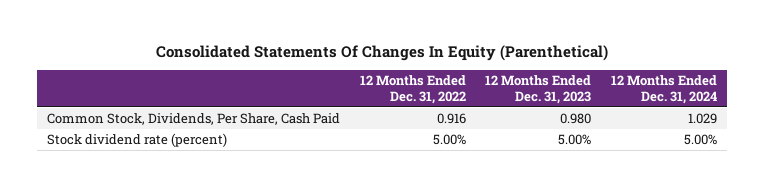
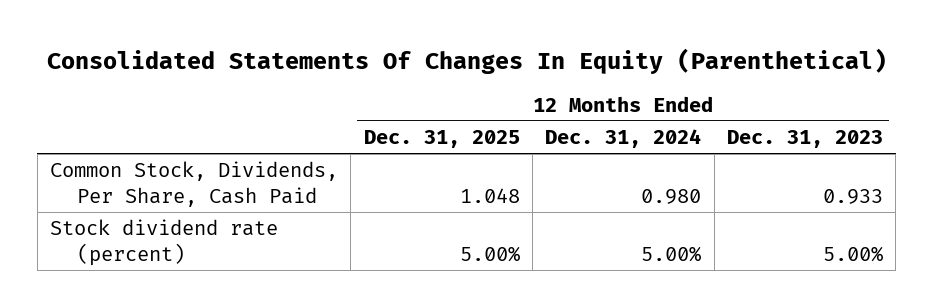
- | 12 Months Ended Dec. 31, 2022 | 12 Months Ended Dec. 31, 2023 | 12 Months Ended Dec. 31, 2024
+ | 12 Months Ended Dec. 31, 2025 | 12 Months Ended Dec. 31, 2024 | 12 Months Ended Dec. 31, 2023
- Common Stock, Dividends, Per Share, Cash Paid | 0.916 | 0.980 | 1.029
+ Common Stock, Dividends, Per Share, Cash Paid | 1.048 | 0.980 | 0.933

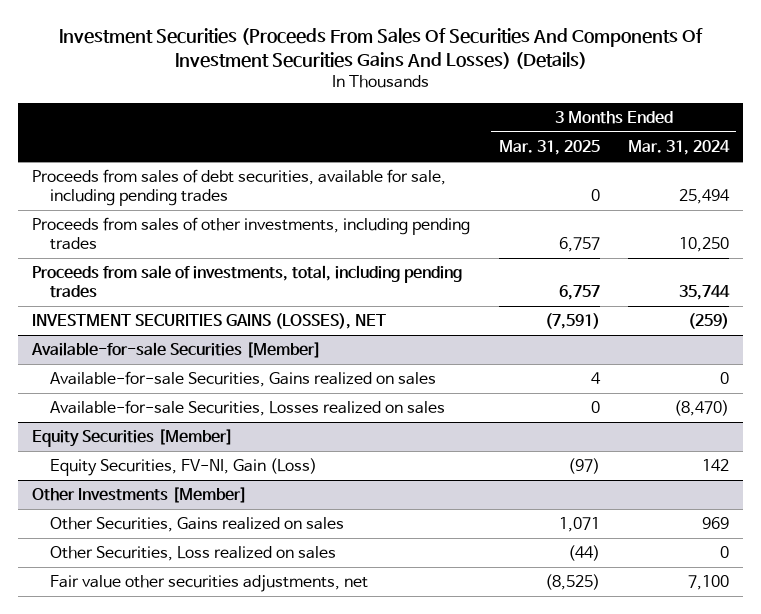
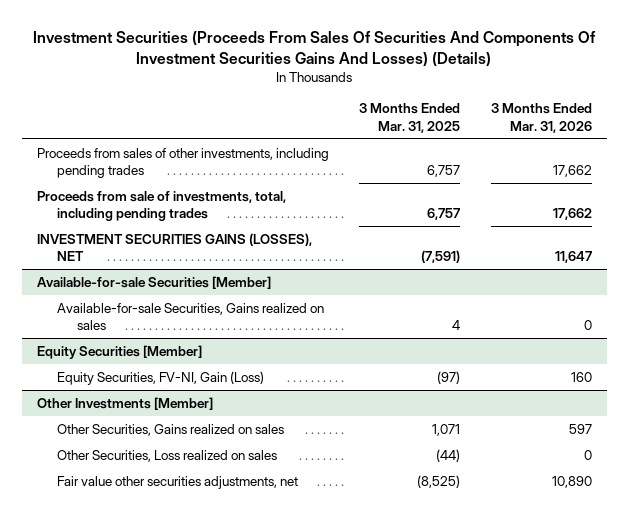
- | 3 Months Ended Mar. 31, 2025 | 3 Months Ended Mar. 31, 2024
+ | 3 Months Ended Mar. 31, 2025 | 3 Months Ended Mar. 31, 2026
- Proceeds from sales of debt securities, available for sale, including pending trades | 0 | 25,494
@ Available-for-sale Securities [Member]
- Available-for-sale Securities, Losses realized on sales | 0 | (8,470)

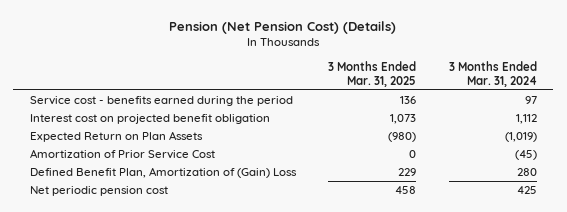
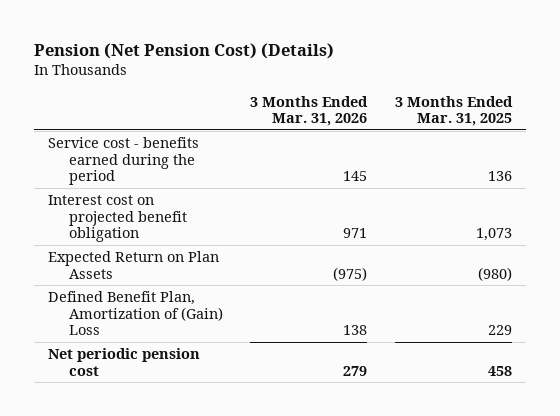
- | 3 Months Ended Mar. 31, 2025 | 3 Months Ended Mar. 31, 2024
+ | 3 Months Ended Mar. 31, 2026 | 3 Months Ended Mar. 31, 2025
- Amortization of Prior Service Cost | 0 | (45)

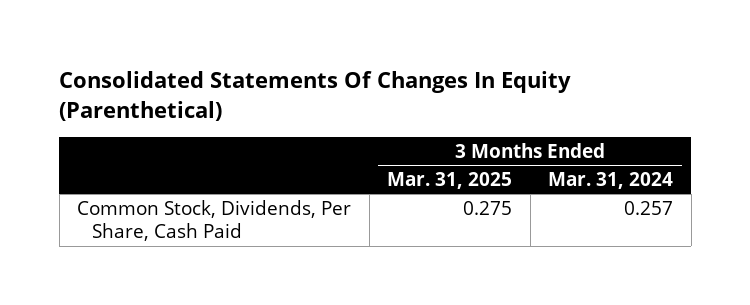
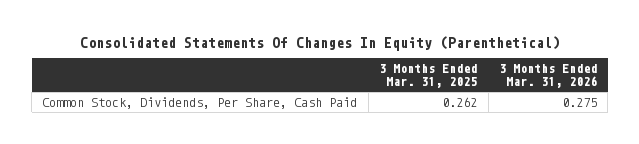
- | 3 Months Ended Mar. 31, 2025 | 3 Months Ended Mar. 31, 2024
+ | 3 Months Ended Mar. 31, 2025 | 3 Months Ended Mar. 31, 2026
- Common Stock, Dividends, Per Share, Cash Paid | 0.275 | 0.257
+ Common Stock, Dividends, Per Share, Cash Paid | 0.262 | 0.275

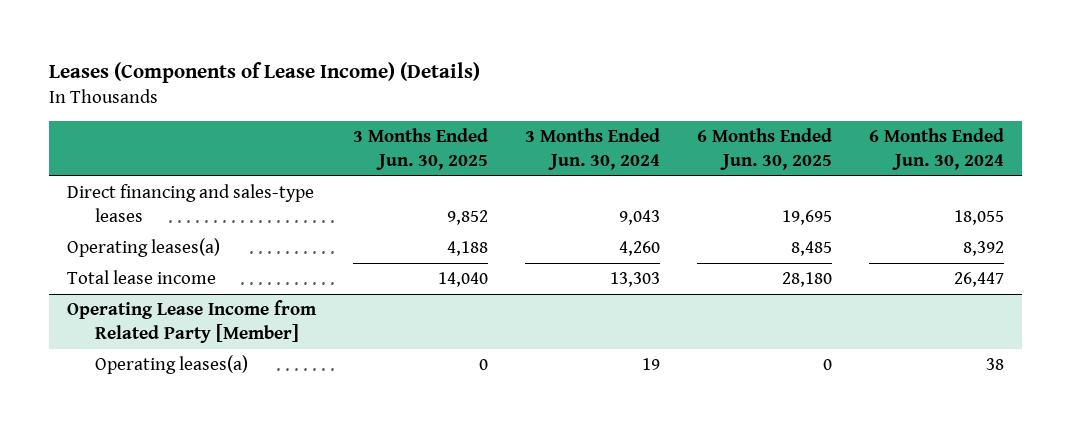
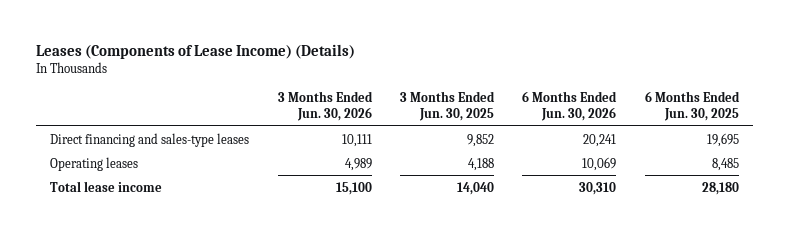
- | 3 Months Ended Jun. 30, 2025 | 3 Months Ended Jun. 30, 2024 | 6 Months Ended Jun. 30, 2025 | 6 Months Ended Jun. 30, 2024
+ | 3 Months Ended Jun. 30, 2026 | 3 Months Ended Jun. 30, 2025 | 6 Months Ended Jun. 30, 2026 | 6 Months Ended Jun. 30, 2025
- Operating leases(a) | 4,188 | 4,260 | 8,485 | 8,392
+ Operating leases | 4,989 | 4,188 | 10,069 | 8,485
- Operating Lease Income from Related Party [Member]
- Operating leases(a) | 0 | 19 | 0 | 38

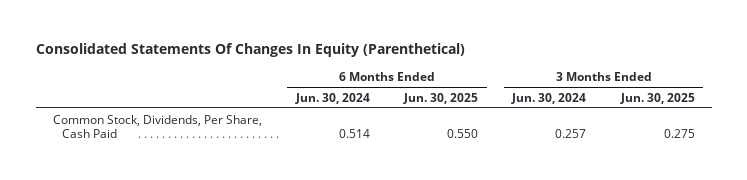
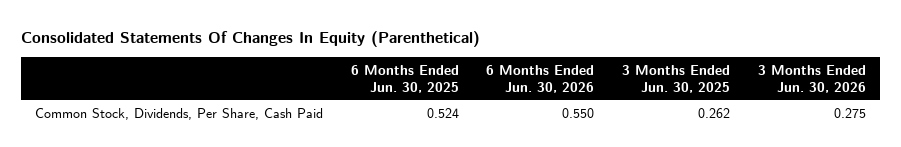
- | 6 Months Ended Jun. 30, 2024 | 6 Months Ended Jun. 30, 2025 | 3 Months Ended Jun. 30, 2024 | 3 Months Ended Jun. 30, 2025
+ | 6 Months Ended Jun. 30, 2025 | 6 Months Ended Jun. 30, 2026 | 3 Months Ended Jun. 30, 2025 | 3 Months Ended Jun. 30, 2026
- Common Stock, Dividends, Per Share, Cash Paid | 0.514 | 0.550 | 0.257 | 0.275
+ Common Stock, Dividends, Per Share, Cash Paid | 0.524 | 0.550 | 0.262 | 0.275

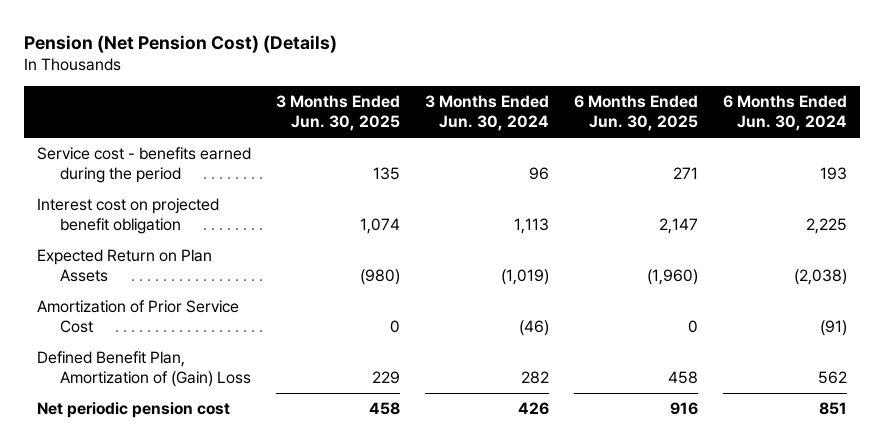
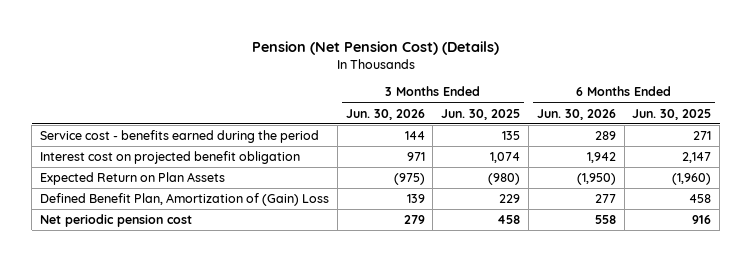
- | 3 Months Ended Jun. 30, 2025 | 3 Months Ended Jun. 30, 2024 | 6 Months Ended Jun. 30, 2025 | 6 Months Ended Jun. 30, 2024
+ | 3 Months Ended Jun. 30, 2026 | 3 Months Ended Jun. 30, 2025 | 6 Months Ended Jun. 30, 2026 | 6 Months Ended Jun. 30, 2025
- Amortization of Prior Service Cost | 0 | (46) | 0 | (91)

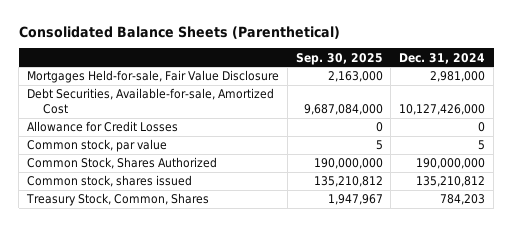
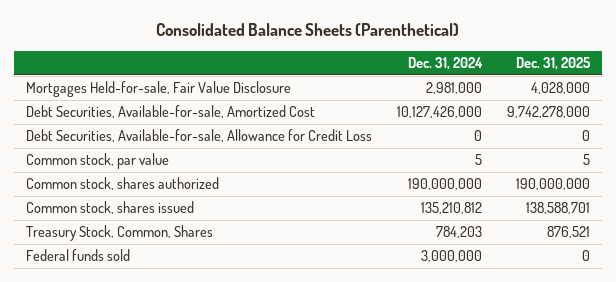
- | Sep. 30, 2025 | Dec. 31, 2024
+ | Dec. 31, 2024 | Dec. 31, 2025
- Allowance for Credit Losses | 0 | 0
+ Debt Securities, Available-for-sale, Allowance for Credit Loss | 0 | 0
- Common Stock, Shares Authorized | 190,000,000 | 190,000,000
+ Common stock, shares authorized | 190,000,000 | 190,000,000
+ Federal funds sold | 3,000,000 | 0

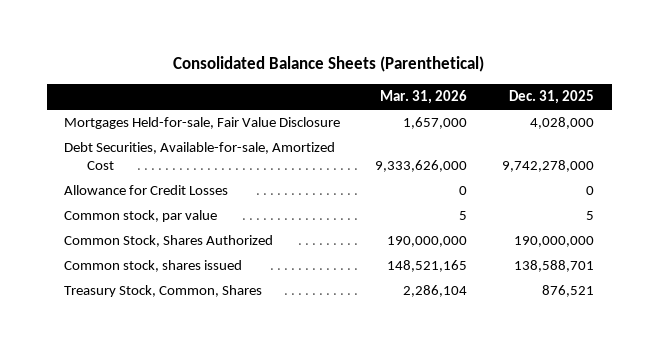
- | Dec. 31, 2024 | Dec. 31, 2025
+ | Mar. 31, 2026 | Dec. 31, 2025
- Debt Securities, Available-for-sale, Allowance for Credit Loss | 0 | 0
+ Allowance for Credit Losses | 0 | 0
- Common stock, shares authorized | 190,000,000 | 190,000,000
+ Common Stock, Shares Authorized | 190,000,000 | 190,000,000
- Federal funds sold | 3,000,000 | 0

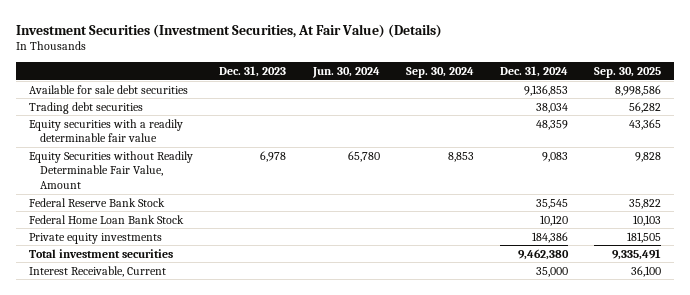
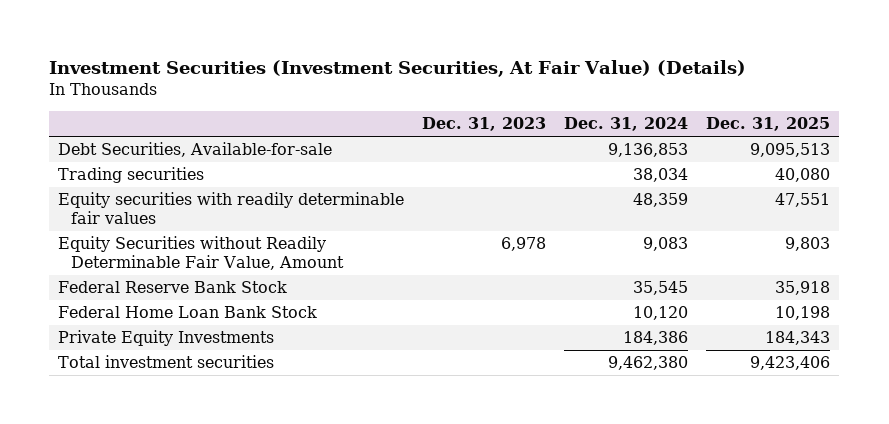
- | Dec. 31, 2023 | Jun. 30, 2024 | Sep. 30, 2024 | Dec. 31, 2024 | Sep. 30, 2025
+ | Dec. 31, 2023 | Dec. 31, 2024 | Dec. 31, 2025
- Available for sale debt securities | | | | 9,136,853 | 8,998,586
- Trading debt securities | | | | 38,034 | 56,282
- Equity securities with a readily determinable fair value | | | | 48,359 | 43,365
+ Debt Securities, Available-for-sale | | 9,136,853 | 9,095,513
+ Trading securities | | 38,034 | 40,080
+ Equity securities with readily determinable fair values | | 48,359 | 47,551
- Private equity investments | | | | 184,386 | 181,505
+ Private Equity Investments | | 184,386 | 184,343
- Interest Receivable, Current | | | | 35,000 | 36,100

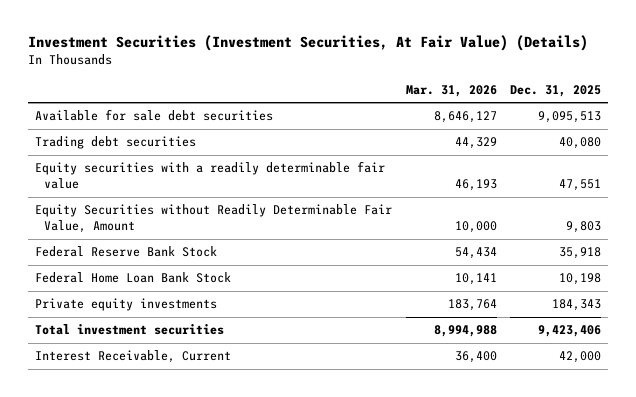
- | Dec. 31, 2023 | Dec. 31, 2024 | Dec. 31, 2025
+ | Mar. 31, 2026 | Dec. 31, 2025
- Debt Securities, Available-for-sale | | 9,136,853 | 9,095,513
- Trading securities | | 38,034 | 40,080
- Equity securities with readily determinable fair values | | 48,359 | 47,551
+ Available for sale debt securities | 8,646,127 | 9,095,513
+ Trading debt securities | 44,329 | 40,080
+ Equity securities with a readily determinable fair value | 46,193 | 47,551
- Private Equity Investments | | 184,386 | 184,343
+ Private equity investments | 183,764 | 184,343
+ Interest Receivable, Current | 36,400 | 42,000

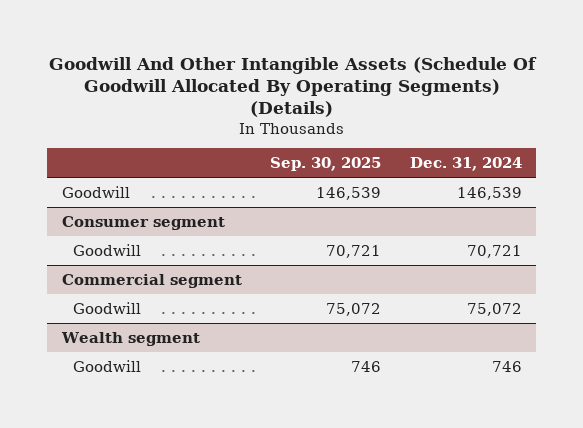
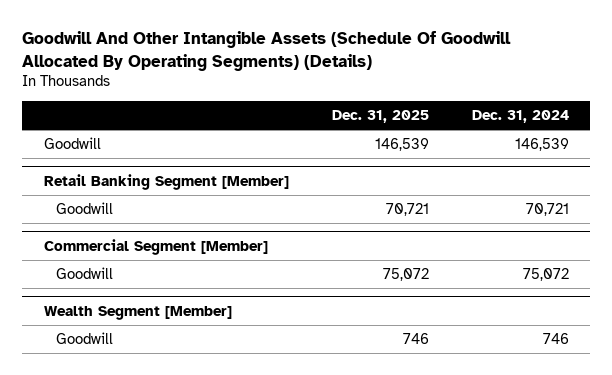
- | Sep. 30, 2025 | Dec. 31, 2024
+ | Dec. 31, 2025 | Dec. 31, 2024
- Consumer segment
+ Retail Banking Segment [Member]
- Commercial segment
+ Commercial Segment [Member]
- Wealth segment
+ Wealth Segment [Member]

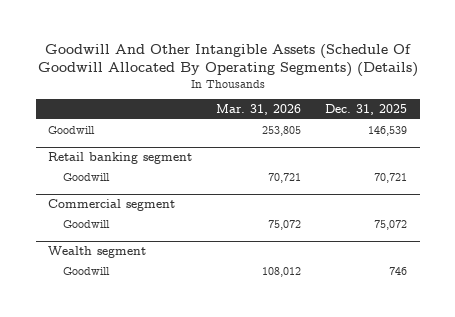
- | Dec. 31, 2025 | Dec. 31, 2024
+ | Mar. 31, 2026 | Dec. 31, 2025
- Retail Banking Segment [Member]
+ Retail banking segment
- Commercial Segment [Member]
+ Commercial segment
- Wealth Segment [Member]
+ Wealth segment

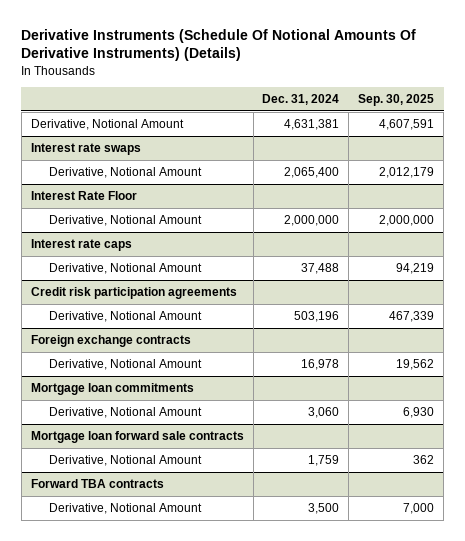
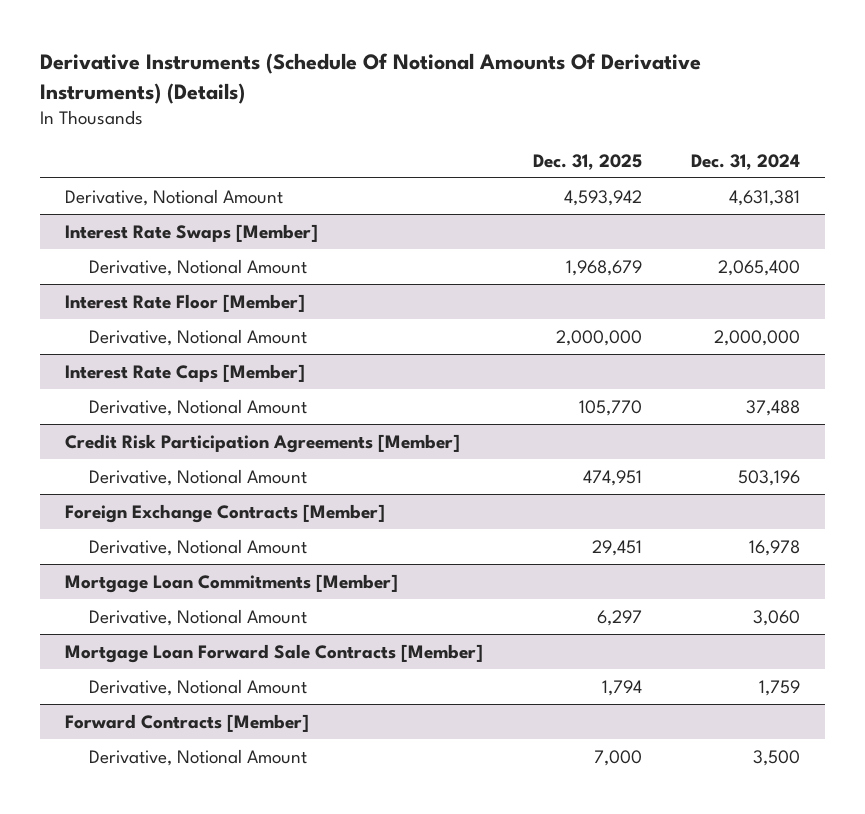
- | Dec. 31, 2024 | Sep. 30, 2025
+ | Dec. 31, 2025 | Dec. 31, 2024
- Interest rate swaps
+ Interest Rate Swaps [Member]
- Interest Rate Floor
+ Interest Rate Floor [Member]
- Interest rate caps
+ Interest Rate Caps [Member]
- Credit risk participation agreements
+ Credit Risk Participation Agreements [Member]
- Foreign exchange contracts
+ Foreign Exchange Contracts [Member]
- Mortgage loan commitments
+ Mortgage Loan Commitments [Member]
- Mortgage loan forward sale contracts
+ Mortgage Loan Forward Sale Contracts [Member]
- Forward TBA contracts
+ Forward Contracts [Member]

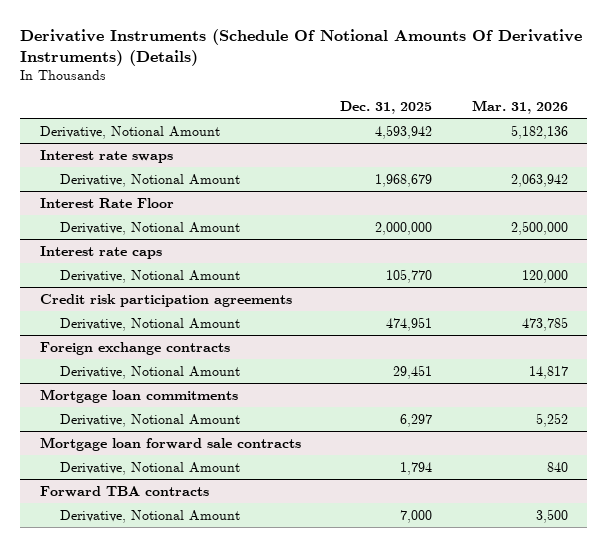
- | Dec. 31, 2025 | Dec. 31, 2024
+ | Dec. 31, 2025 | Mar. 31, 2026
- Interest Rate Swaps [Member]
+ Interest rate swaps
- Interest Rate Floor [Member]
+ Interest Rate Floor
- Interest Rate Caps [Member]
+ Interest rate caps
- Credit Risk Participation Agreements [Member]
+ Credit risk participation agreements
- Foreign Exchange Contracts [Member]
+ Foreign exchange contracts
- Mortgage Loan Commitments [Member]
+ Mortgage loan commitments
- Mortgage Loan Forward Sale Contracts [Member]
+ Mortgage loan forward sale contracts
- Forward Contracts [Member]
+ Forward TBA contracts

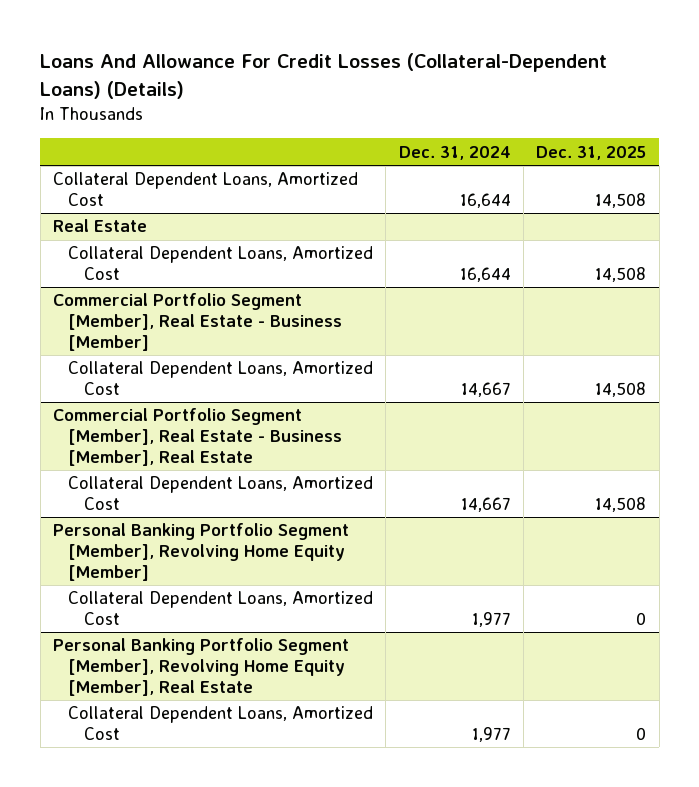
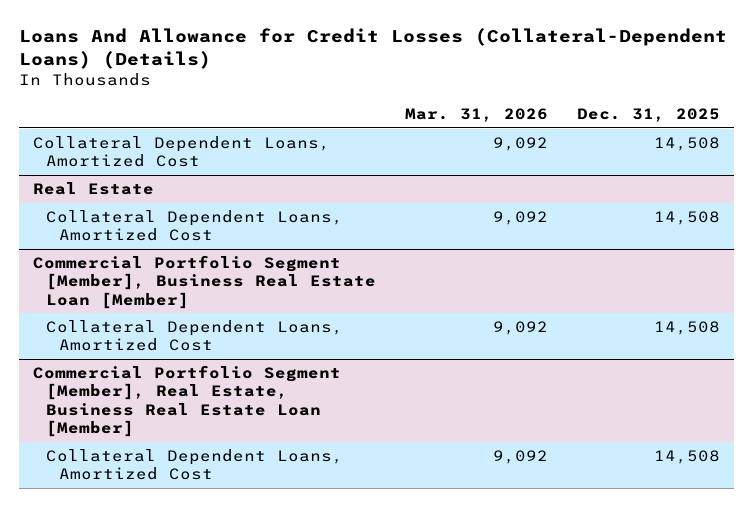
- Loans And Allowance For Credit Losses (Collateral-Dependent Loans) (Details)
+ Loans And Allowance for Credit Losses (Collateral-Dependent Loans) (Details)
- | Dec. 31, 2024 | Dec. 31, 2025
+ | Mar. 31, 2026 | Dec. 31, 2025
- Commercial Portfolio Segment [Member], Real Estate - Business [Member]
+ Commercial Portfolio Segment [Member], Business Real Estate Loan [Member]
- Commercial Portfolio Segment [Member], Real Estate - Business [Member], Real Estate
+ Commercial Portfolio Segment [Member], Real Estate, Business Real Estate Loan [Member]
- Personal Banking Portfolio Segment [Member], Revolving Home Equity [Member]
- Collateral Dependent Loans, Amortized Cost | 1,977 | 0
- Personal Banking Portfolio Segment [Member], Revolving Home Equity [Member], Real Estate
- Collateral Dependent Loans, Amortized Cost | 1,977 | 0

